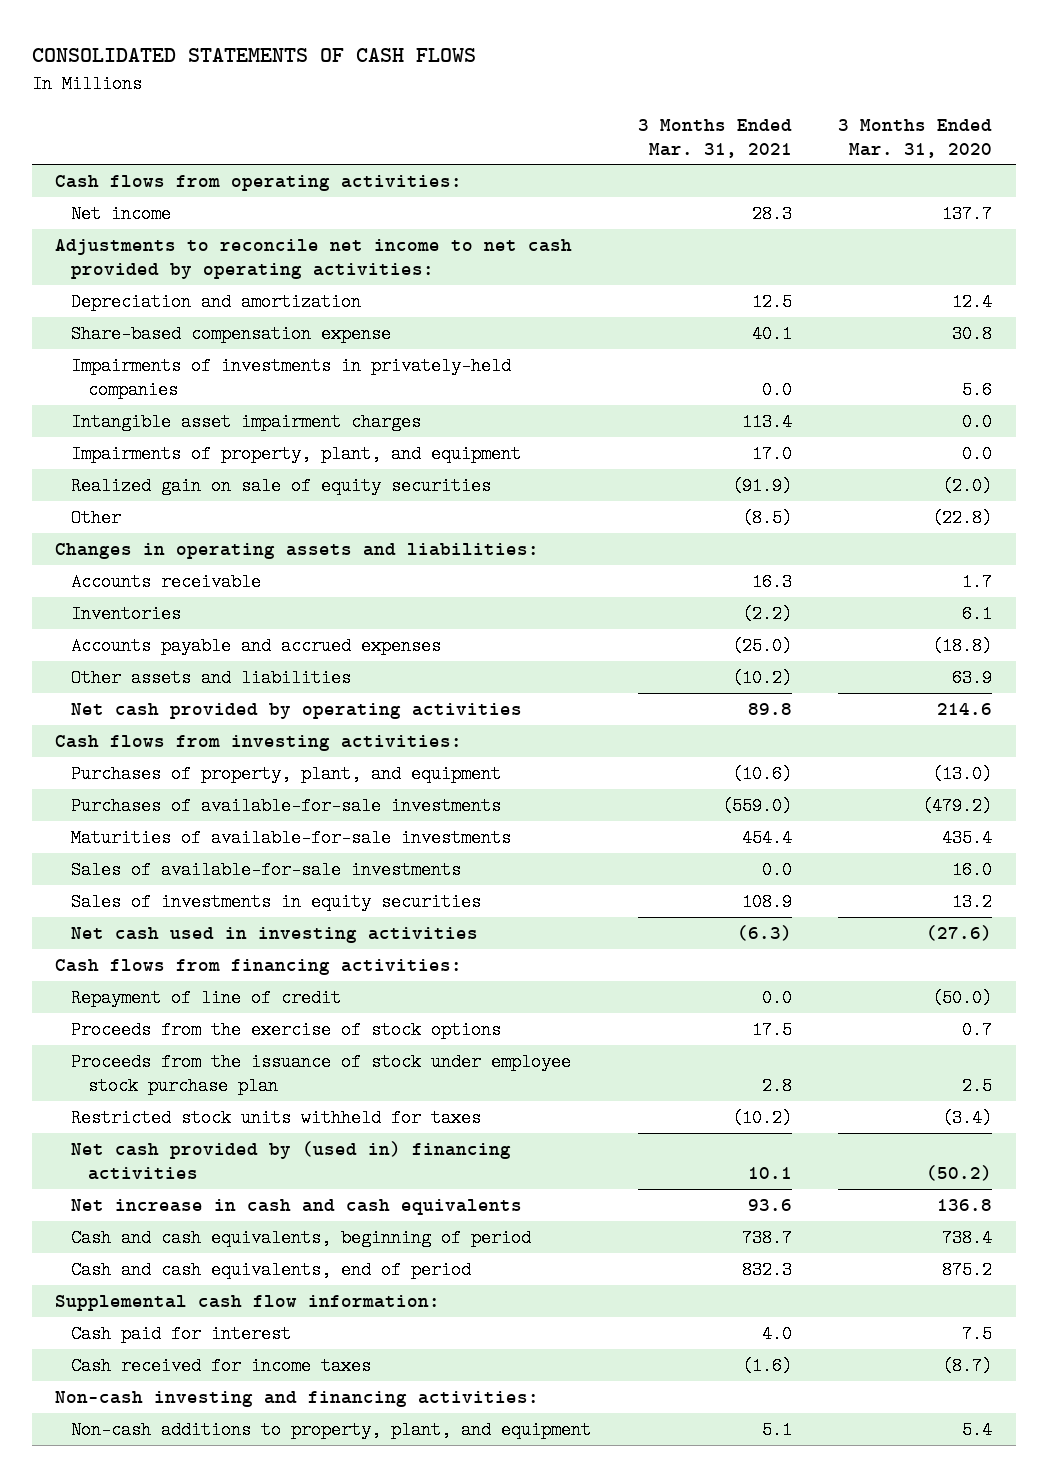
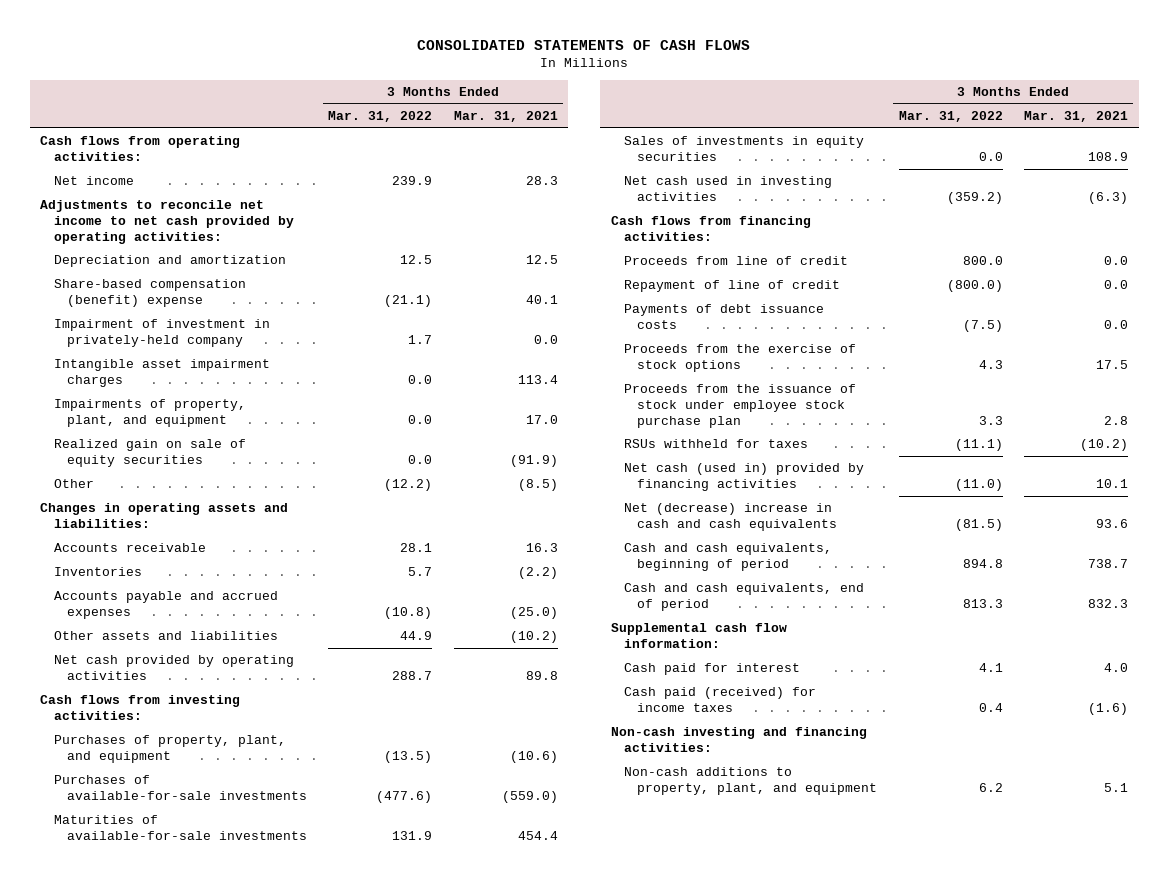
- | 3 Months Ended Mar. 31, 2021 | 3 Months Ended Mar. 31, 2020
+ | 3 Months Ended Mar. 31, 2022 | 3 Months Ended Mar. 31, 2021
- Share-based compensation expense | 40.1 | 30.8
- Impairments of investments in privately-held companies | 0.0 | 5.6
+ Share-based compensation (benefit) expense | (21.1) | 40.1
+ Impairment of investment in privately-held company | 1.7 | 0.0
- Sales of available-for-sale investments | 0.0 | 16.0
+ Proceeds from line of credit | 800.0 | 0.0
+ Payments of debt issuance costs | (7.5) | 0.0
- Restricted stock units withheld for taxes | (10.2) | (3.4)
- Net cash provided by (used in) financing activities | 10.1 | (50.2)
- Net increase in cash and cash equivalents | 93.6 | 136.8
+ RSUs withheld for taxes | (11.1) | (10.2)
+ Net cash (used in) provided by financing activities | (11.0) | 10.1
+ Net (decrease) increase in cash and cash equivalents | (81.5) | 93.6
- Cash received for income taxes | (1.6) | (8.7)
+ Cash paid (received) for income taxes | 0.4 | (1.6)

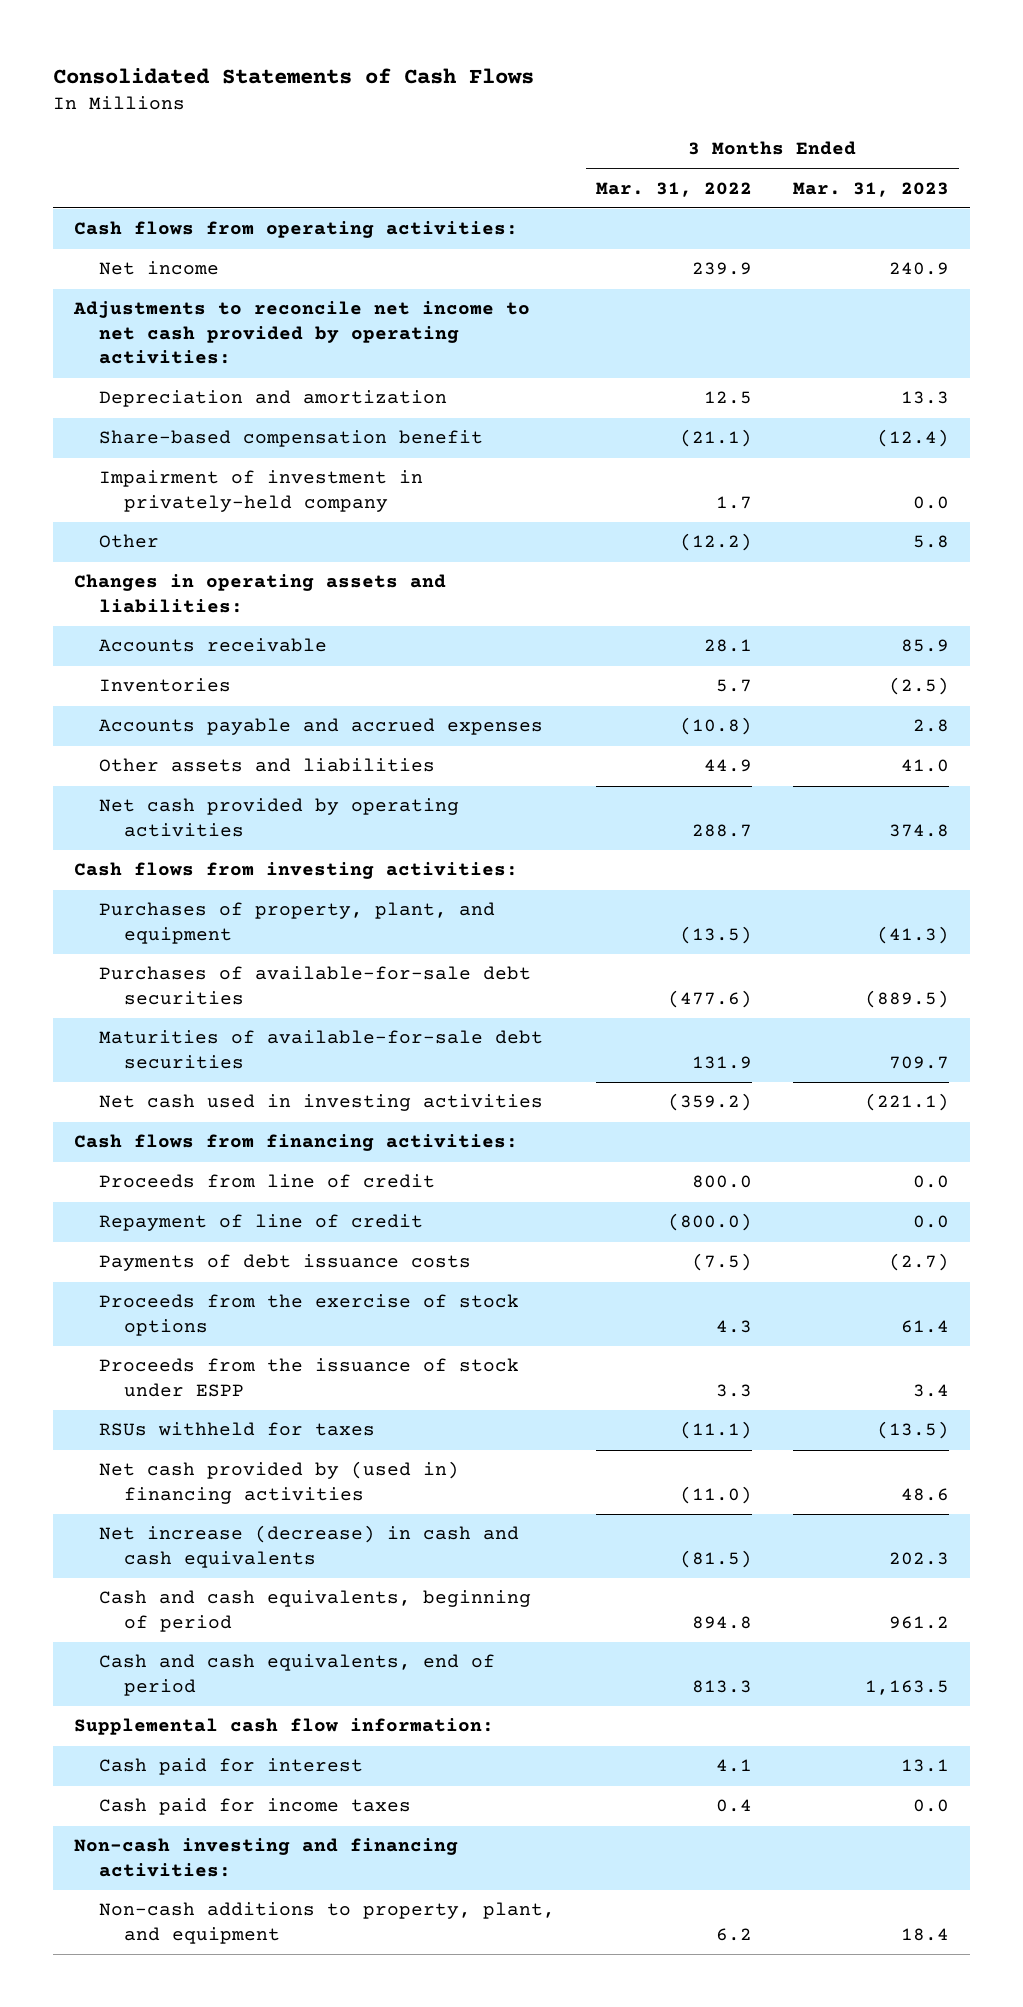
- CONSOLIDATED STATEMENTS OF CASH FLOWS
+ Consolidated Statements of Cash Flows
- | 3 Months Ended Mar. 31, 2022 | 3 Months Ended Mar. 31, 2021
+ | 3 Months Ended Mar. 31, 2022 | 3 Months Ended Mar. 31, 2023
- Share-based compensation (benefit) expense | (21.1) | 40.1
+ Share-based compensation benefit | (21.1) | (12.4)
- Intangible asset impairment charges | 0.0 | 113.4
- Impairments of property, plant, and equipment | 0.0 | 17.0
- Realized gain on sale of equity securities | 0.0 | (91.9)
- Purchases of available-for-sale investments | (477.6) | (559.0)
- Maturities of available-for-sale investments | 131.9 | 454.4
- Sales of investments in equity securities | 0.0 | 108.9
+ Purchases of available-for-sale debt securities | (477.6) | (889.5)
+ Maturities of available-for-sale debt securities | 131.9 | 709.7
- Proceeds from the issuance of stock under employee stock purchase plan | 3.3 | 2.8
+ Proceeds from the issuance of stock under ESPP | 3.3 | 3.4
- Net cash (used in) provided by financing activities | (11.0) | 10.1
- Net (decrease) increase in cash and cash equivalents | (81.5) | 93.6
+ Net cash provided by (used in) financing activities | (11.0) | 48.6
+ Net increase (decrease) in cash and cash equivalents | (81.5) | 202.3
- Cash paid (received) for income taxes | 0.4 | (1.6)
+ Cash paid for income taxes | 0.4 | 0.0

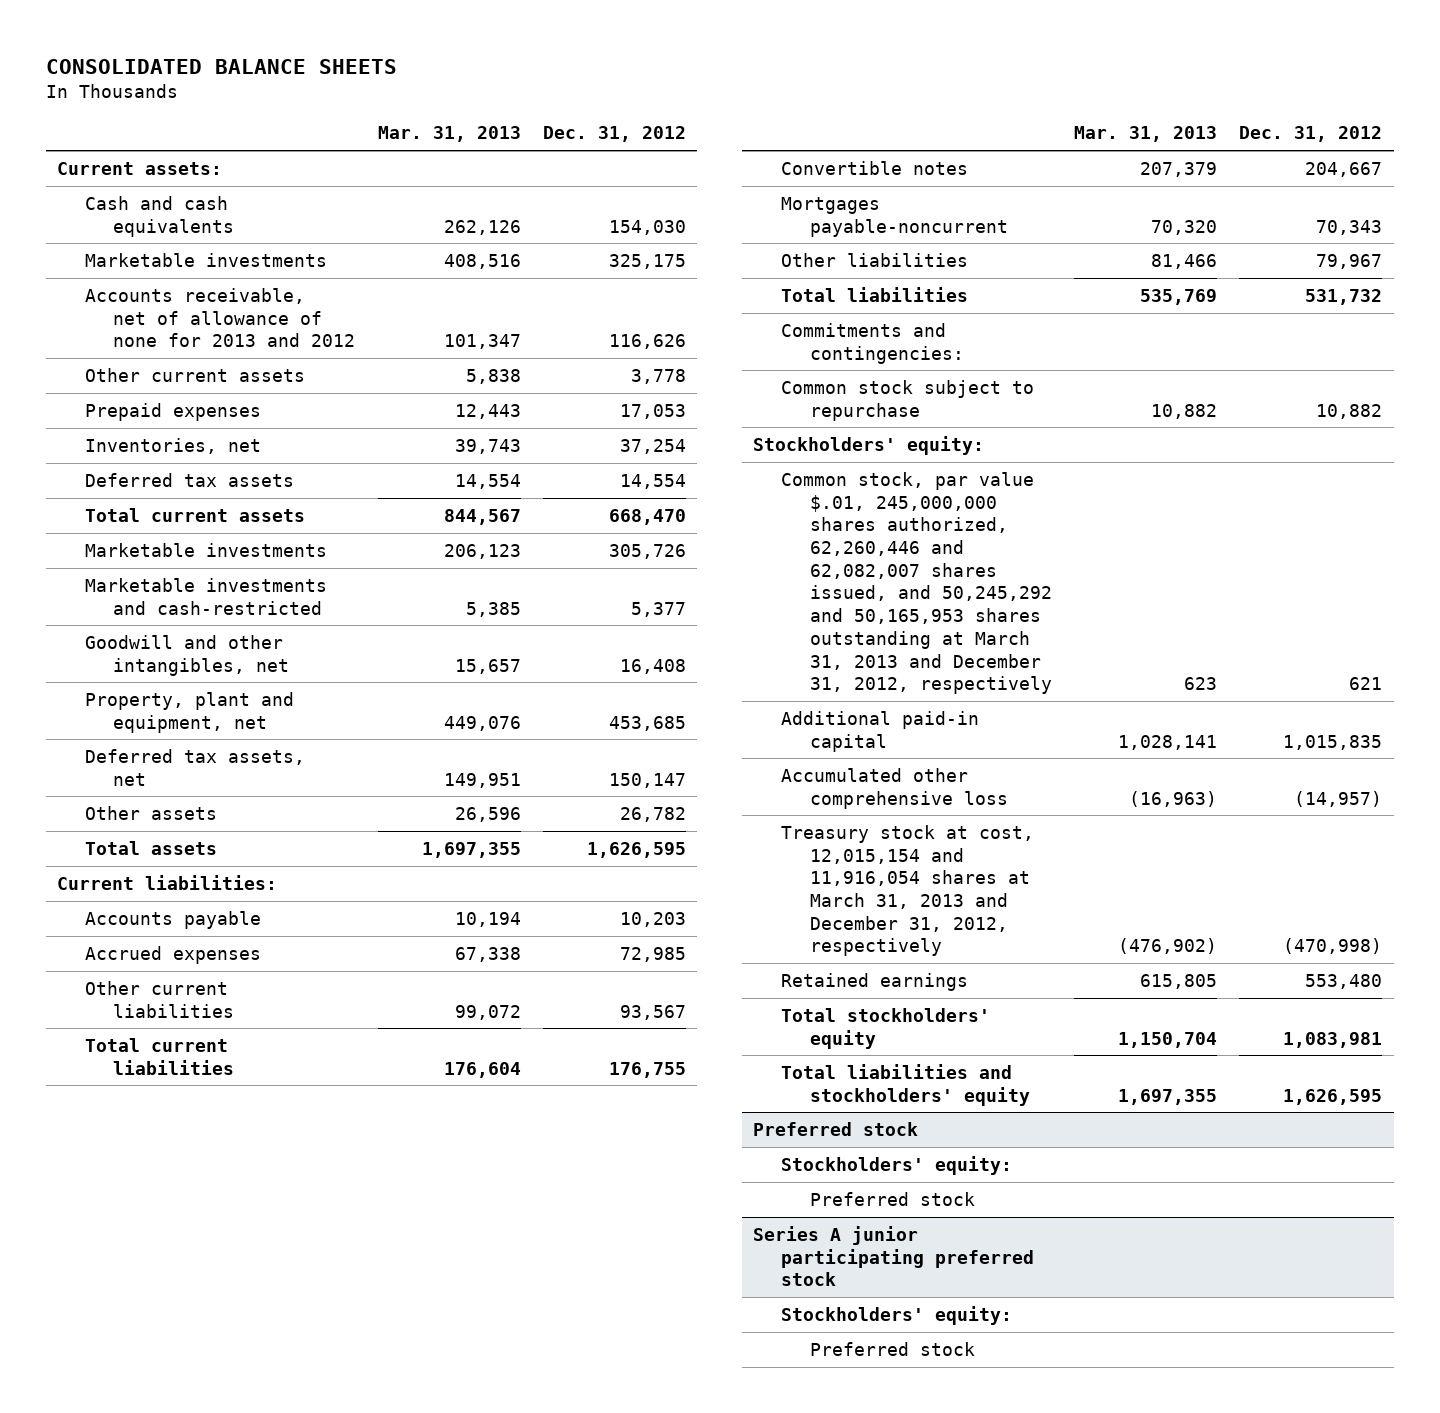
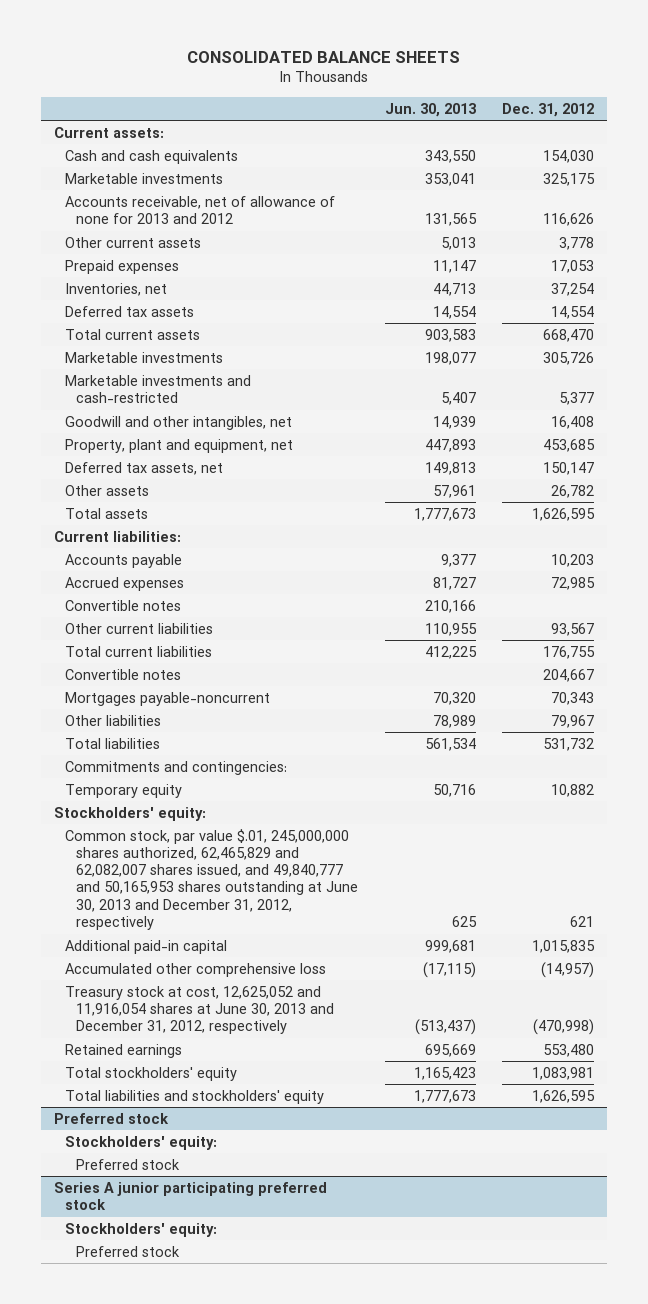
- | Mar. 31, 2013 | Dec. 31, 2012
+ | Jun. 30, 2013 | Dec. 31, 2012
+ Convertible notes | 210,166 |
- Common stock subject to repurchase | 10,882 | 10,882
+ Temporary equity | 50,716 | 10,882
- Common stock, par value $.01, 245,000,000 shares authorized, 62,260,446 and 62,082,007 shares issued, and 50,245,292 and 50,165,953 shares outstanding at March 31, 2013 and December 31, 2012, respectively | 623 | 621
+ Common stock, par value $.01, 245,000,000 shares authorized, 62,465,829 and 62,082,007 shares issued, and 49,840,777 and 50,165,953 shares outstanding at June 30, 2013 and December 31, 2012, respectively | 625 | 621
- Treasury stock at cost, 12,015,154 and 11,916,054 shares at March 31, 2013 and December 31, 2012, respectively | (476,902) | (470,998)
+ Treasury stock at cost, 12,625,052 and 11,916,054 shares at June 30, 2013 and December 31, 2012, respectively | (513,437) | (470,998)

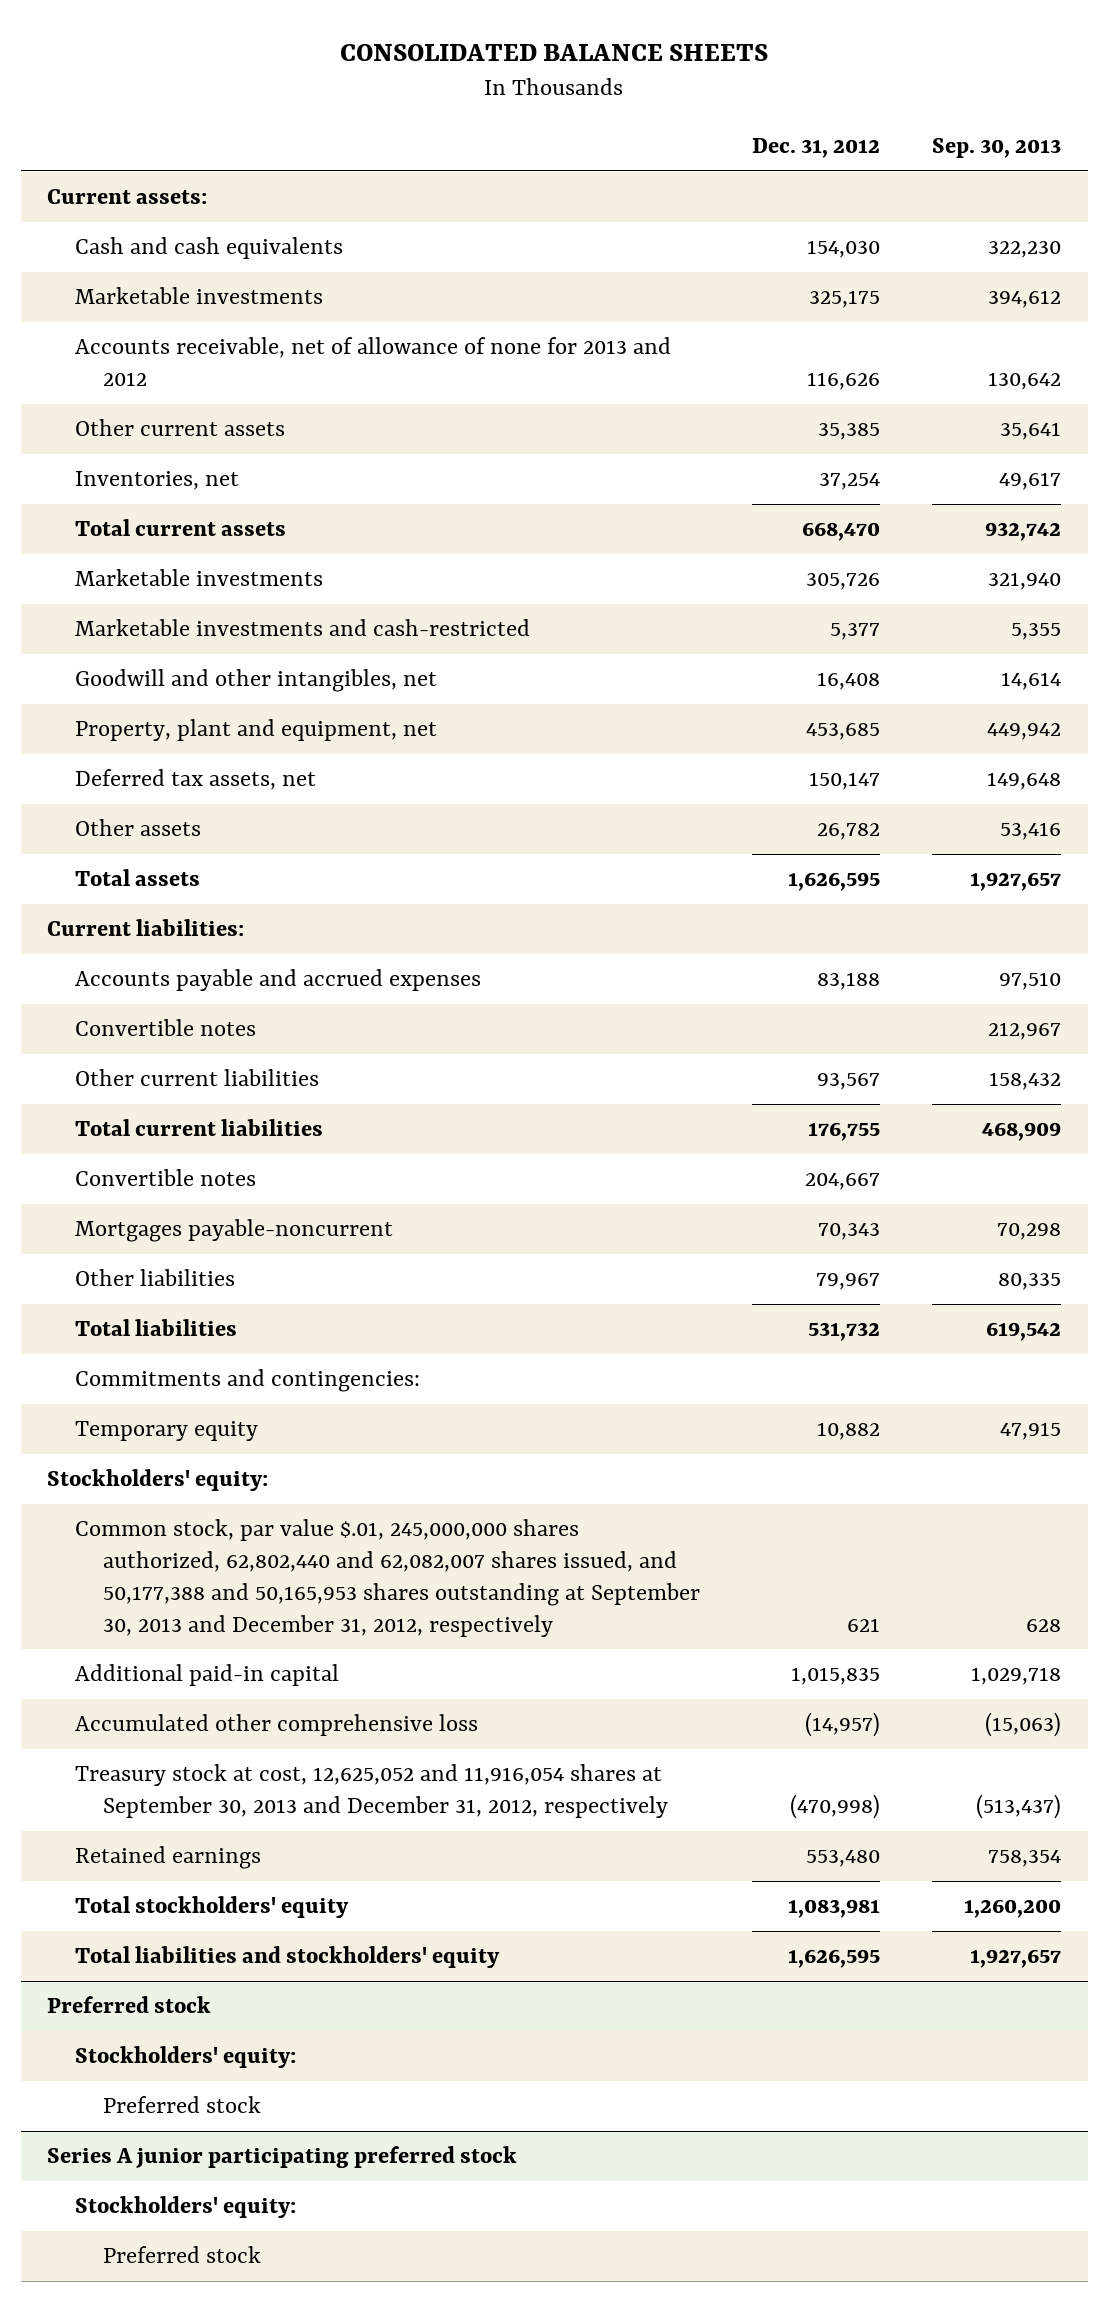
- | Jun. 30, 2013 | Dec. 31, 2012
+ | Dec. 31, 2012 | Sep. 30, 2013
- Other current assets | 5,013 | 3,778
- Prepaid expenses | 11,147 | 17,053
+ Other current assets | 35,385 | 35,641
- Deferred tax assets | 14,554 | 14,554
- Accounts payable | 9,377 | 10,203
- Accrued expenses | 81,727 | 72,985
+ Accounts payable and accrued expenses | 83,188 | 97,510
- Common stock, par value $.01, 245,000,000 shares authorized, 62,465,829 and 62,082,007 shares issued, and 49,840,777 and 50,165,953 shares outstanding at June 30, 2013 and December 31, 2012, respectively | 625 | 621
+ Common stock, par value $.01, 245,000,000 shares authorized, 62,802,440 and 62,082,007 shares issued, and 50,177,388 and 50,165,953 shares outstanding at September 30, 2013 and December 31, 2012, respectively | 621 | 628
- Treasury stock at cost, 12,625,052 and 11,916,054 shares at June 30, 2013 and December 31, 2012, respectively | (513,437) | (470,998)
+ Treasury stock at cost, 12,625,052 and 11,916,054 shares at September 30, 2013 and December 31, 2012, respectively | (470,998) | (513,437)

